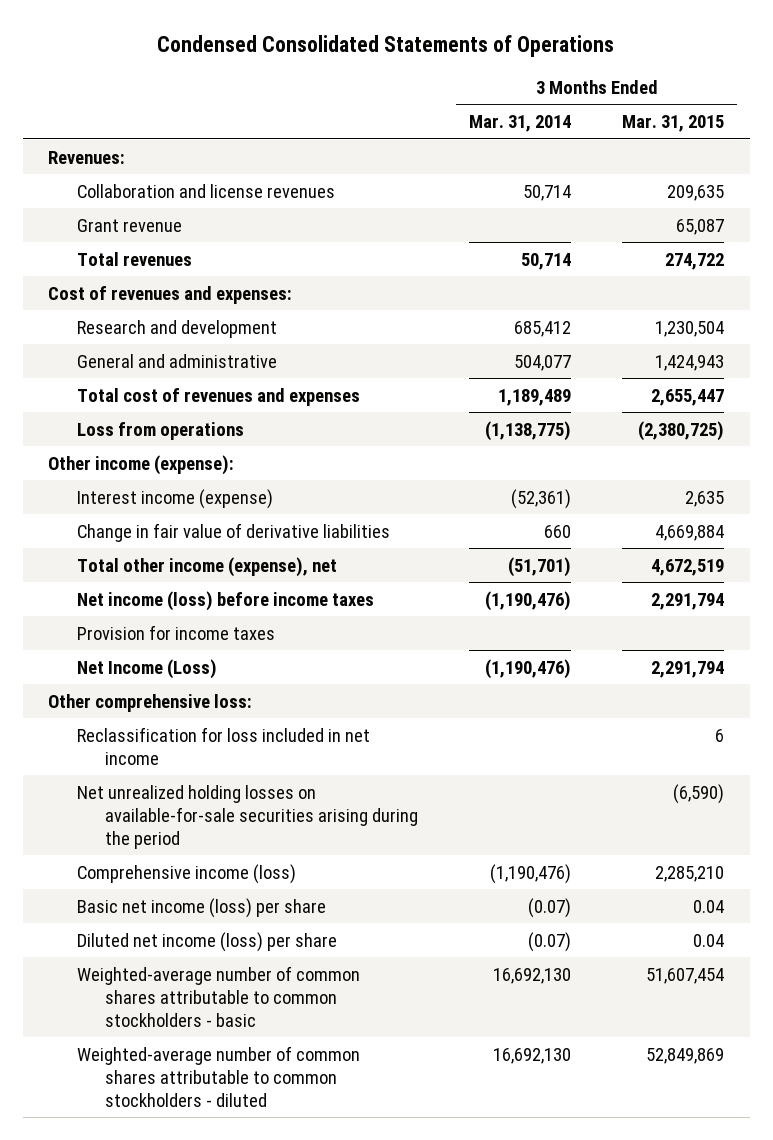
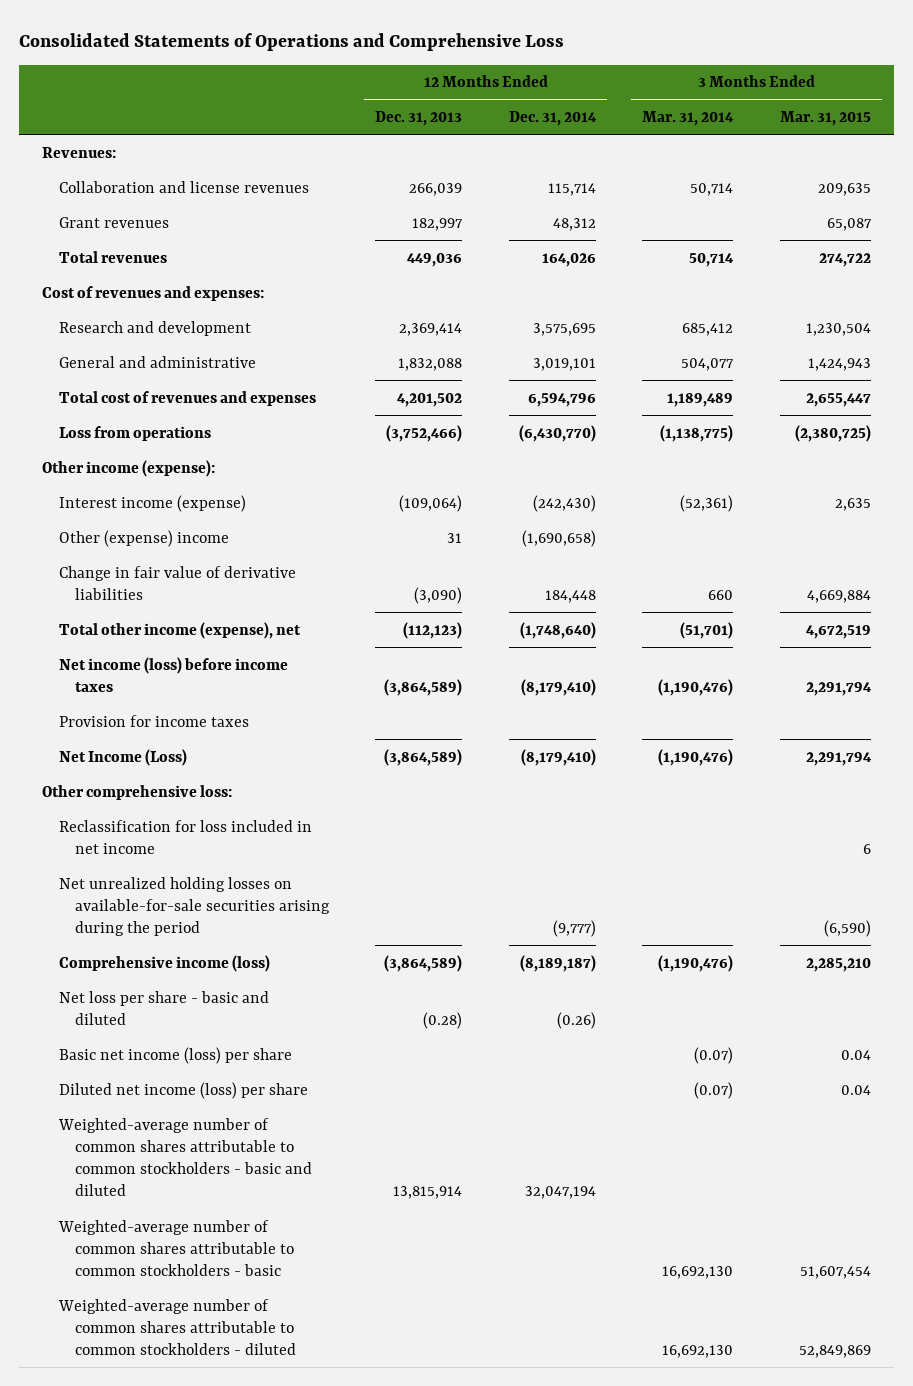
- Condensed Consolidated Statements of Operations
+ Consolidated Statements of Operations and Comprehensive Loss
- | 3 Months Ended Mar. 31, 2014 | 3 Months Ended Mar. 31, 2015
+ | 12 Months Ended Dec. 31, 2013 | 12 Months Ended Dec. 31, 2014 | 3 Months Ended Mar. 31, 2014 | 3 Months Ended Mar. 31, 2015
- Grant revenue | | 65,087
+ Grant revenues | 182,997 | 48,312 | | 65,087
+ Other (expense) income | 31 | (1,690,658) | |
+ Net loss per share - basic and diluted | (0.28) | (0.26) | |
+ Weighted-average number of common shares attributable to common stockholders - basic and diluted | 13,815,914 | 32,047,194 | |

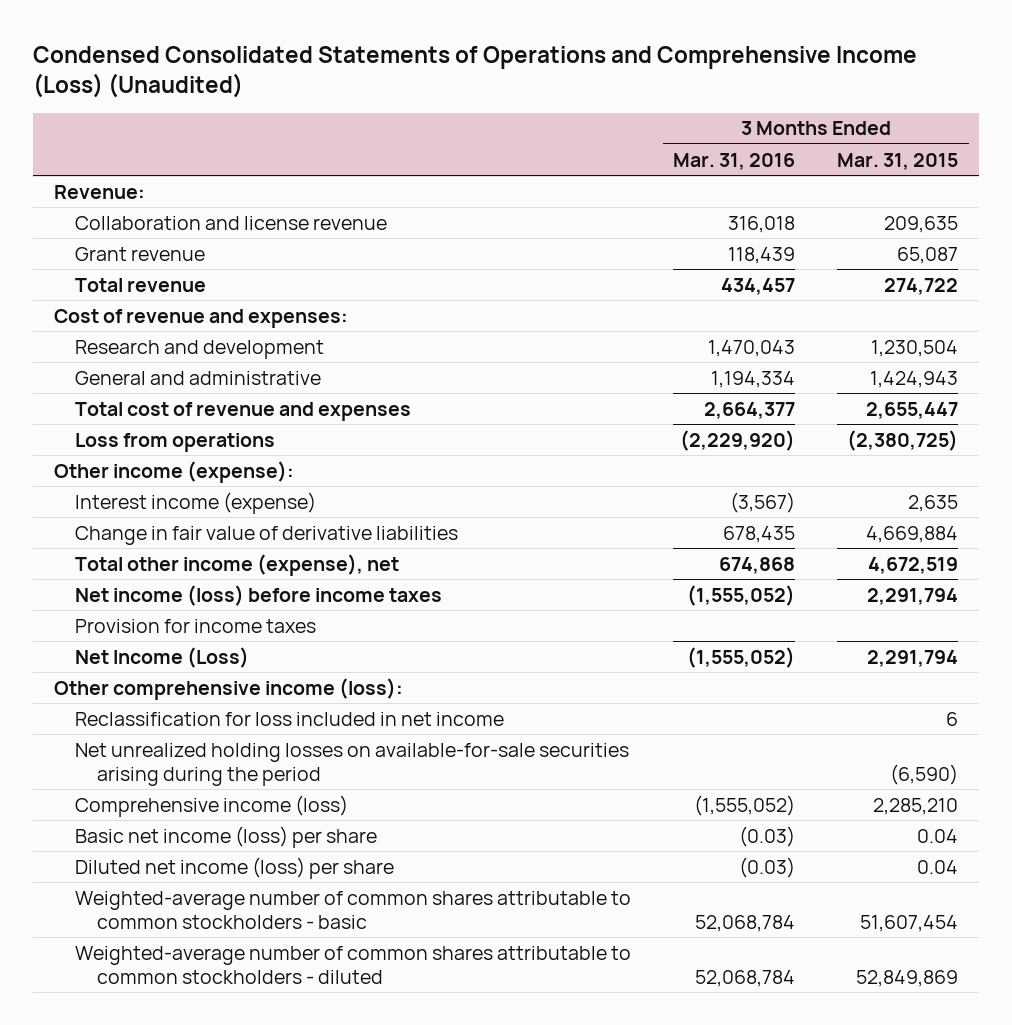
- Consolidated Statements of Operations and Comprehensive Loss
+ Condensed Consolidated Statements of Operations and Comprehensive Income (Loss) (Unaudited)
- | 12 Months Ended Dec. 31, 2013 | 12 Months Ended Dec. 31, 2014 | 3 Months Ended Mar. 31, 2014 | 3 Months Ended Mar. 31, 2015
+ | 3 Months Ended Mar. 31, 2016 | 3 Months Ended Mar. 31, 2015
- Revenues:
- Collaboration and license revenues | 266,039 | 115,714 | 50,714 | 209,635
- Grant revenues | 182,997 | 48,312 | | 65,087
- Total revenues | 449,036 | 164,026 | 50,714 | 274,722
- Cost of revenues and expenses:
+ Revenue:
+ Collaboration and license revenue | 316,018 | 209,635
+ Grant revenue | 118,439 | 65,087
+ Total revenue | 434,457 | 274,722
+ Cost of revenue and expenses:
- Total cost of revenues and expenses | 4,201,502 | 6,594,796 | 1,189,489 | 2,655,447
+ Total cost of revenue and expenses | 2,664,377 | 2,655,447
- Other (expense) income | 31 | (1,690,658) | |
- Other comprehensive loss:
+ Other comprehensive income (loss):
- Net loss per share - basic and diluted | (0.28) | (0.26) | |
- Weighted-average number of common shares attributable to common stockholders - basic and diluted | 13,815,914 | 32,047,194 | |

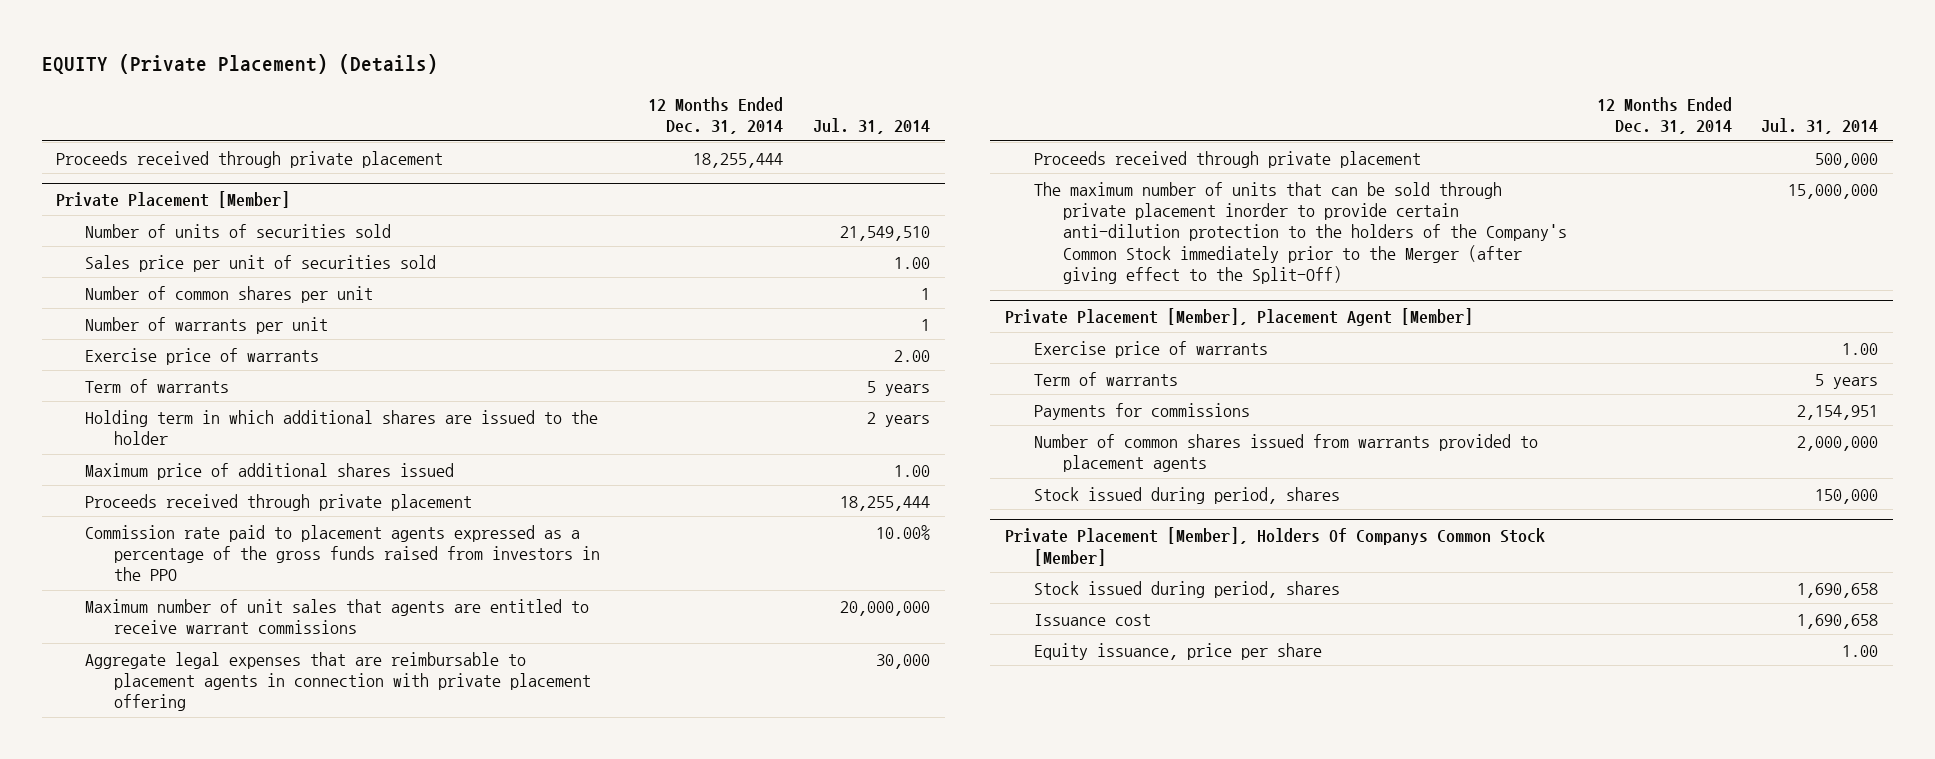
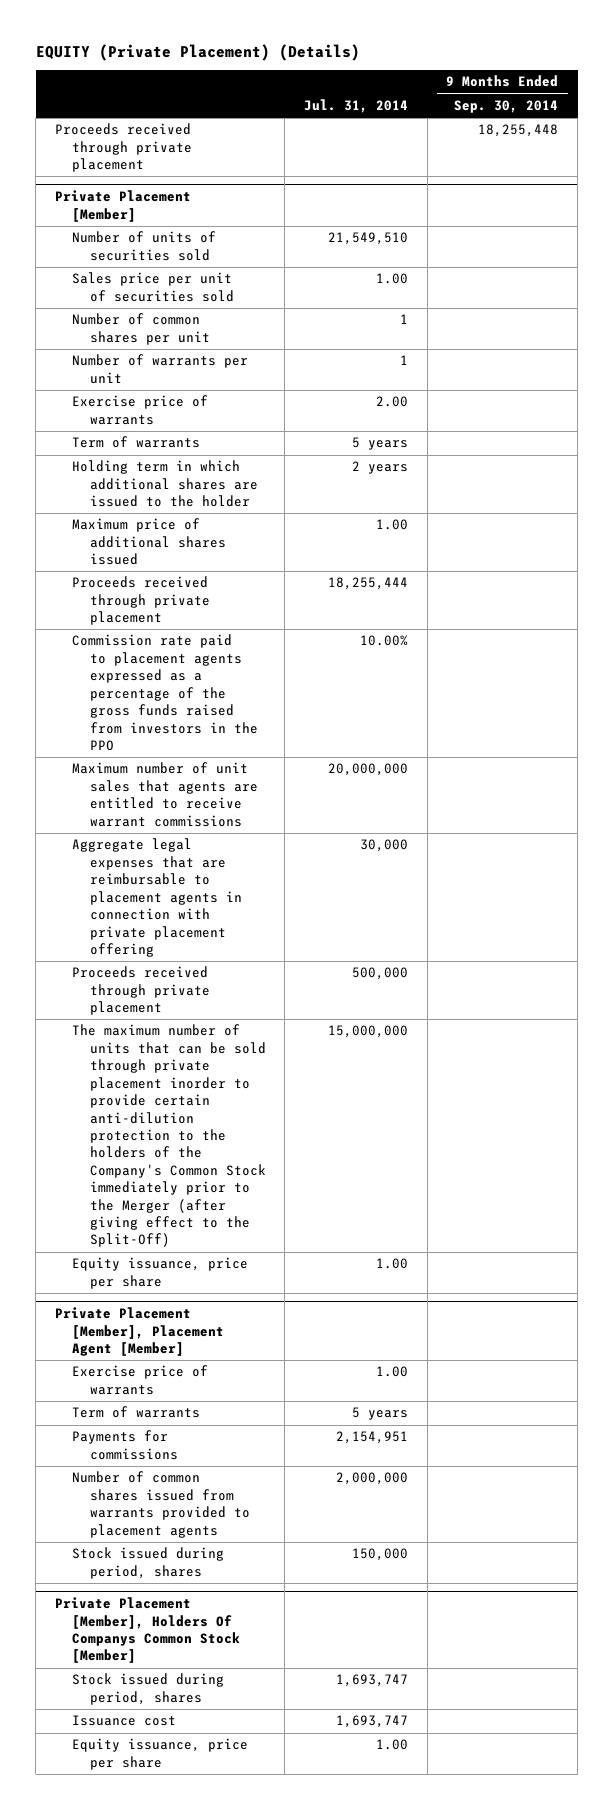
- | 12 Months Ended Dec. 31, 2014 | Jul. 31, 2014
+ | Jul. 31, 2014 | 9 Months Ended Sep. 30, 2014
@ Private Placement [Member]
+ Equity issuance, price per share | 1.00 |
@ Private Placement [Member], Holders Of Companys Common Stock [Member]
- Stock issued during period, shares | | 1,690,658
- Issuance cost | | 1,690,658
+ Stock issued during period, shares | 1,693,747 |
+ Issuance cost | 1,693,747 |

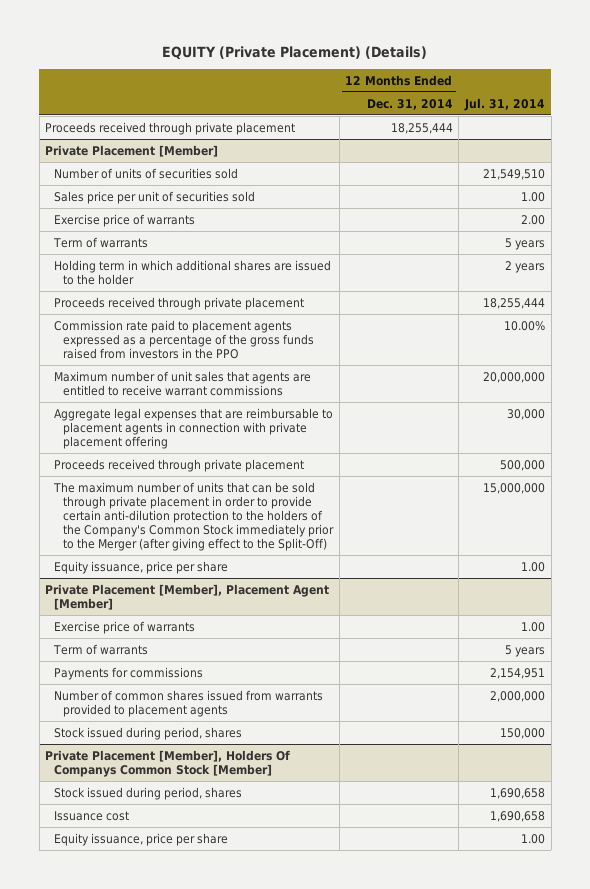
- | Jul. 31, 2014 | 9 Months Ended Sep. 30, 2014
+ | 12 Months Ended Dec. 31, 2014 | Jul. 31, 2014
@ Private Placement [Member]
- Number of common shares per unit | 1 |
- Number of warrants per unit | 1 |
- Maximum price of additional shares issued | 1.00 |
- The maximum number of units that can be sold through private placement inorder to provide certain anti-dilution protection to the holders of the Company's Common Stock immediately prior to the Merger (after giving effect to the Split-Off) | 15,000,000 |
+ The maximum number of units that can be sold through private placement in order to provide certain anti-dilution protection to the holders of the Company's Common Stock immediately prior to the Merger (after giving effect to the Split-Off) | | 15,000,000
@ Private Placement [Member], Holders Of Companys Common Stock [Member]
- Stock issued during period, shares | 1,693,747 |
- Issuance cost | 1,693,747 |
+ Stock issued during period, shares | | 1,690,658
+ Issuance cost | | 1,690,658

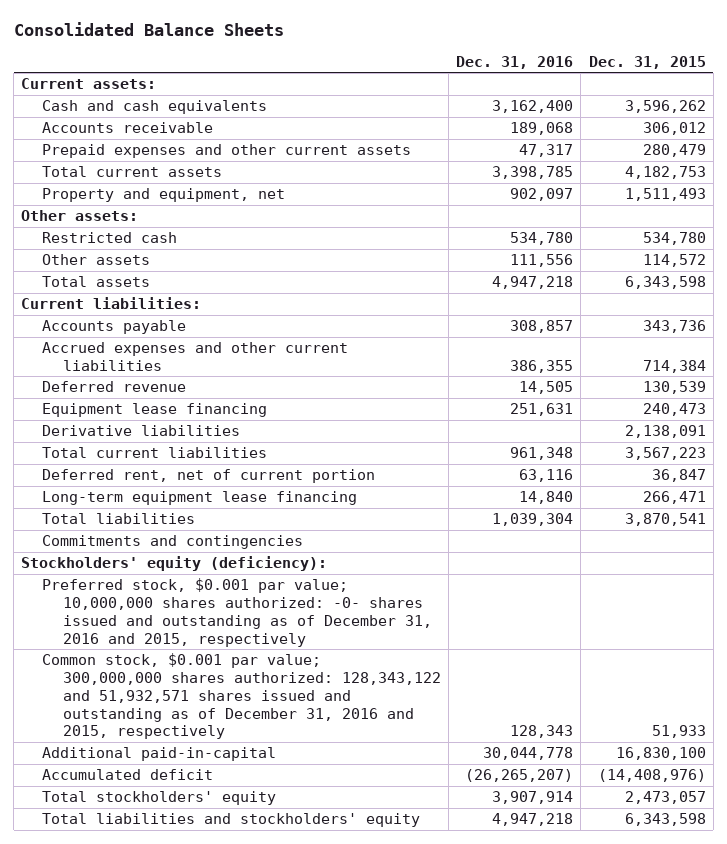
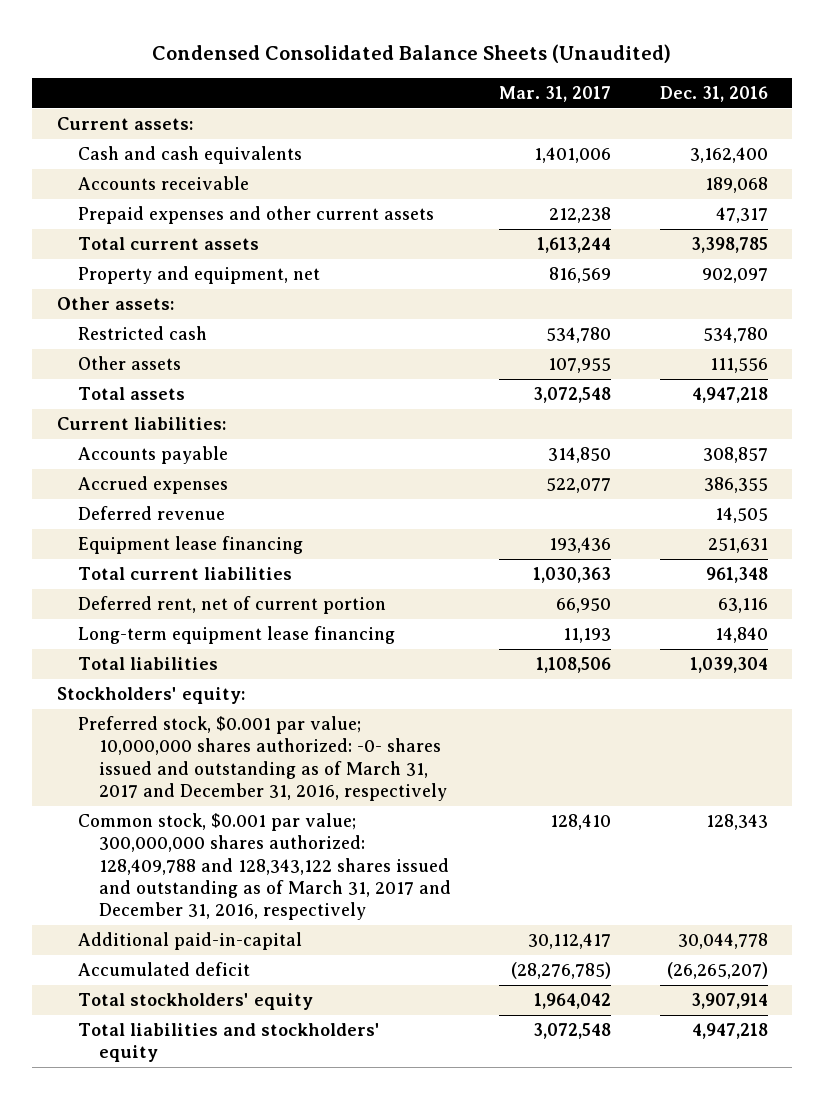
- Consolidated Balance Sheets
+ Condensed Consolidated Balance Sheets (Unaudited)
- | Dec. 31, 2016 | Dec. 31, 2015
+ | Mar. 31, 2017 | Dec. 31, 2016
- Accrued expenses and other current liabilities | 386,355 | 714,384
+ Accrued expenses | 522,077 | 386,355
- Derivative liabilities | | 2,138,091
- Commitments and contingencies
- Stockholders' equity (deficiency):
- Preferred stock, $0.001 par value; 10,000,000 shares authorized: -0- shares issued and outstanding as of December 31, 2016 and 2015, respectively
- Common stock, $0.001 par value; 300,000,000 shares authorized: 128,343,122 and 51,932,571 shares issued and outstanding as of December 31, 2016 and 2015, respectively | 128,343 | 51,933
+ Stockholders' equity:
+ Preferred stock, $0.001 par value; 10,000,000 shares authorized: -0- shares issued and outstanding as of March 31, 2017 and December 31, 2016, respectively
+ Common stock, $0.001 par value; 300,000,000 shares authorized: 128,409,788 and 128,343,122 shares issued and outstanding as of March 31, 2017 and December 31, 2016, respectively | 128,410 | 128,343

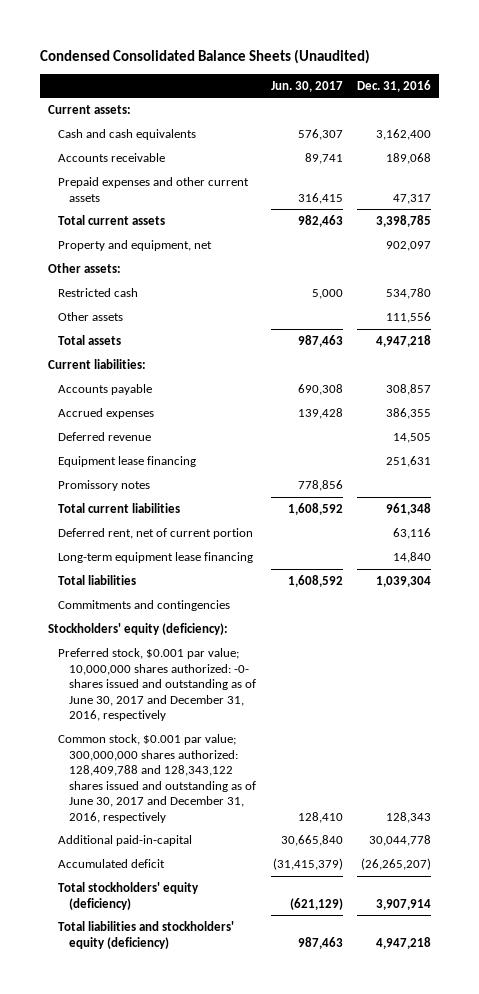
- | Mar. 31, 2017 | Dec. 31, 2016
+ | Jun. 30, 2017 | Dec. 31, 2016
+ Promissory notes | 778,856 |
- Stockholders' equity:
- Preferred stock, $0.001 par value; 10,000,000 shares authorized: -0- shares issued and outstanding as of March 31, 2017 and December 31, 2016, respectively
- Common stock, $0.001 par value; 300,000,000 shares authorized: 128,409,788 and 128,343,122 shares issued and outstanding as of March 31, 2017 and December 31, 2016, respectively | 128,410 | 128,343
+ Commitments and contingencies
+ Stockholders' equity (deficiency):
+ Preferred stock, $0.001 par value; 10,000,000 shares authorized: -0- shares issued and outstanding as of June 30, 2017 and December 31, 2016, respectively
+ Common stock, $0.001 par value; 300,000,000 shares authorized: 128,409,788 and 128,343,122 shares issued and outstanding as of June 30, 2017 and December 31, 2016, respectively | 128,410 | 128,343
- Total stockholders' equity | 1,964,042 | 3,907,914
- Total liabilities and stockholders' equity | 3,072,548 | 4,947,218
+ Total stockholders' equity (deficiency) | (621,129) | 3,907,914
+ Total liabilities and stockholders' equity (deficiency) | 987,463 | 4,947,218

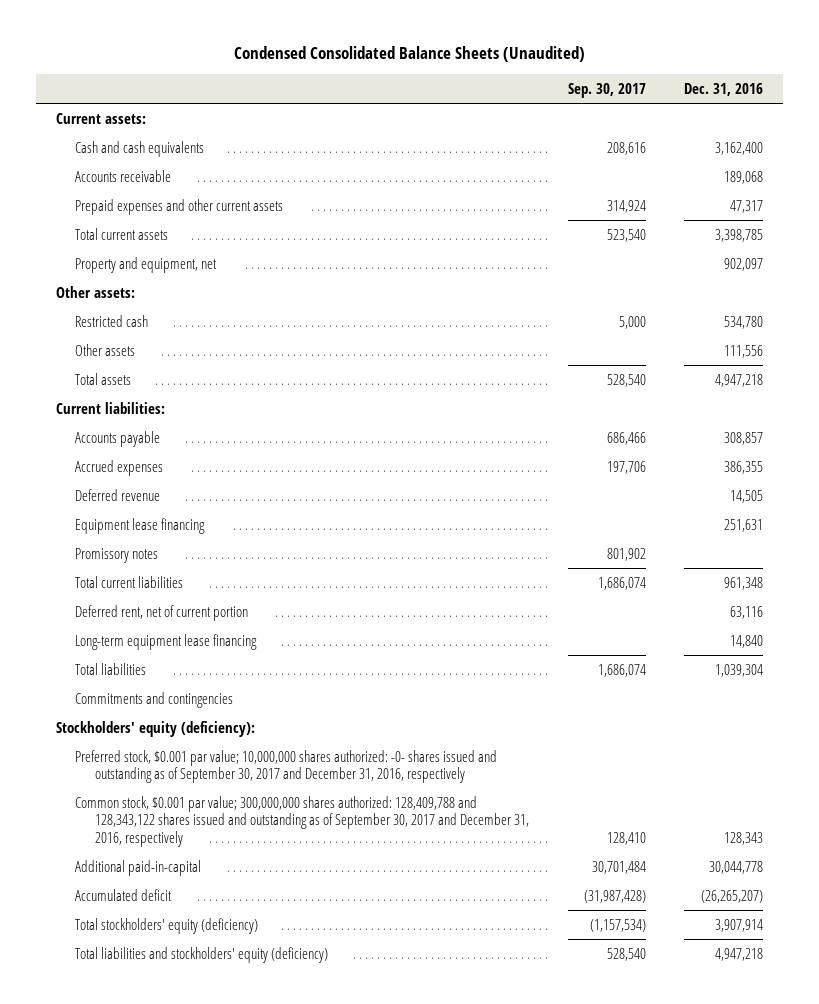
- | Jun. 30, 2017 | Dec. 31, 2016
+ | Sep. 30, 2017 | Dec. 31, 2016
- Preferred stock, $0.001 par value; 10,000,000 shares authorized: -0- shares issued and outstanding as of June 30, 2017 and December 31, 2016, respectively
- Common stock, $0.001 par value; 300,000,000 shares authorized: 128,409,788 and 128,343,122 shares issued and outstanding as of June 30, 2017 and December 31, 2016, respectively | 128,410 | 128,343
+ Preferred stock, $0.001 par value; 10,000,000 shares authorized: -0- shares issued and outstanding as of September 30, 2017 and December 31, 2016, respectively
+ Common stock, $0.001 par value; 300,000,000 shares authorized: 128,409,788 and 128,343,122 shares issued and outstanding as of September 30, 2017 and December 31, 2016, respectively | 128,410 | 128,343

